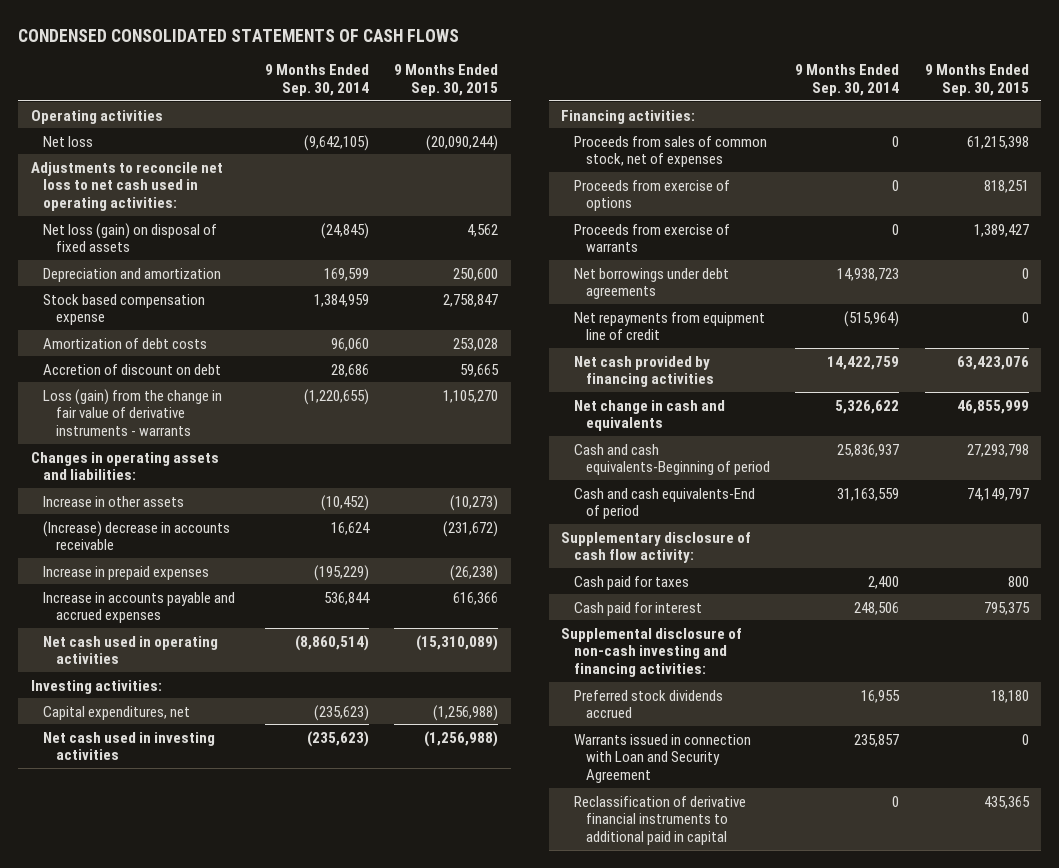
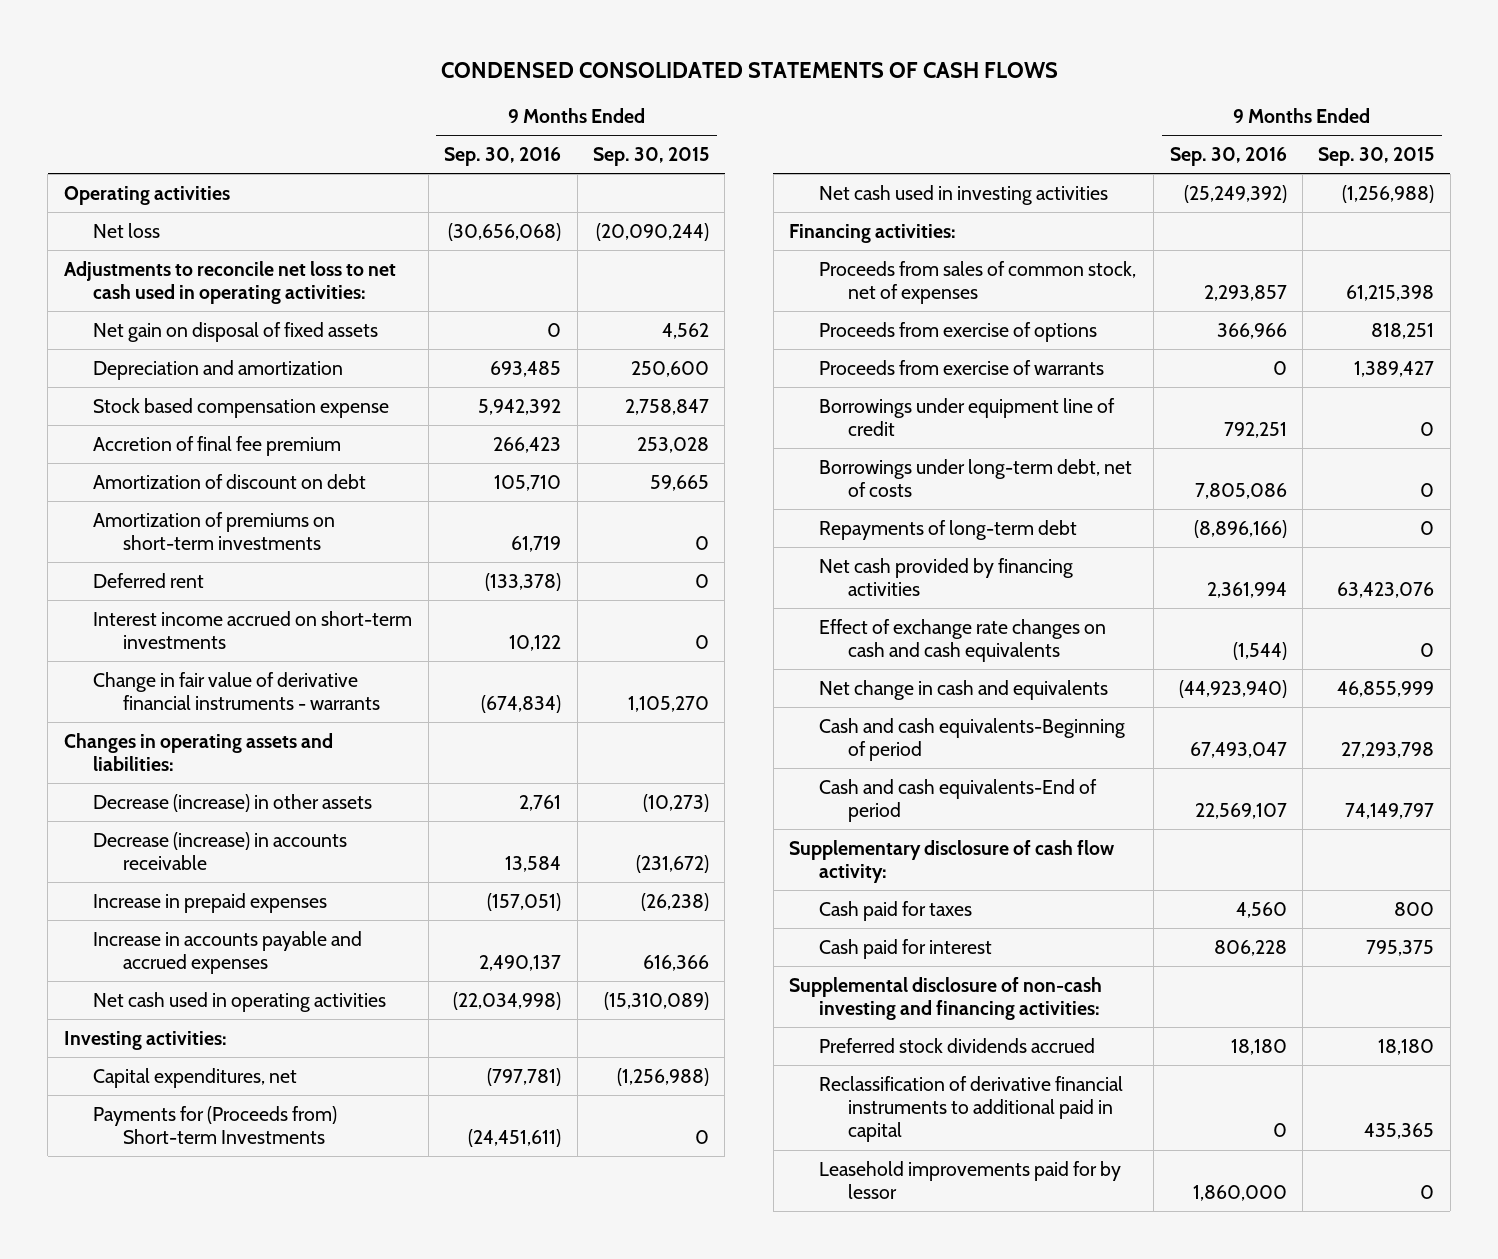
- | 9 Months Ended Sep. 30, 2014 | 9 Months Ended Sep. 30, 2015
+ | 9 Months Ended Sep. 30, 2016 | 9 Months Ended Sep. 30, 2015
- Net loss (gain) on disposal of fixed assets | (24,845) | 4,562
+ Net gain on disposal of fixed assets | 0 | 4,562
- Amortization of debt costs | 96,060 | 253,028
- Accretion of discount on debt | 28,686 | 59,665
- Loss (gain) from the change in fair value of derivative instruments - warrants | (1,220,655) | 1,105,270
+ Accretion of final fee premium | 266,423 | 253,028
+ Amortization of discount on debt | 105,710 | 59,665
+ Amortization of premiums on short-term investments | 61,719 | 0
+ Deferred rent | (133,378) | 0
+ Interest income accrued on short-term investments | 10,122 | 0
+ Change in fair value of derivative financial instruments - warrants | (674,834) | 1,105,270
- Increase in other assets | (10,452) | (10,273)
- (Increase) decrease in accounts receivable | 16,624 | (231,672)
+ Decrease (increase) in other assets | 2,761 | (10,273)
+ Decrease (increase) in accounts receivable | 13,584 | (231,672)
+ Payments for (Proceeds from) Short-term Investments | (24,451,611) | 0
- Net borrowings under debt agreements | 14,938,723 | 0
- Net repayments from equipment line of credit | (515,964) | 0
+ Borrowings under equipment line of credit | 792,251 | 0
+ Borrowings under long-term debt, net of costs | 7,805,086 | 0
+ Repayments of long-term debt | (8,896,166) | 0
+ Effect of exchange rate changes on cash and cash equivalents | (1,544) | 0
- Warrants issued in connection with Loan and Security Agreement | 235,857 | 0
+ Leasehold improvements paid for by lessor | 1,860,000 | 0

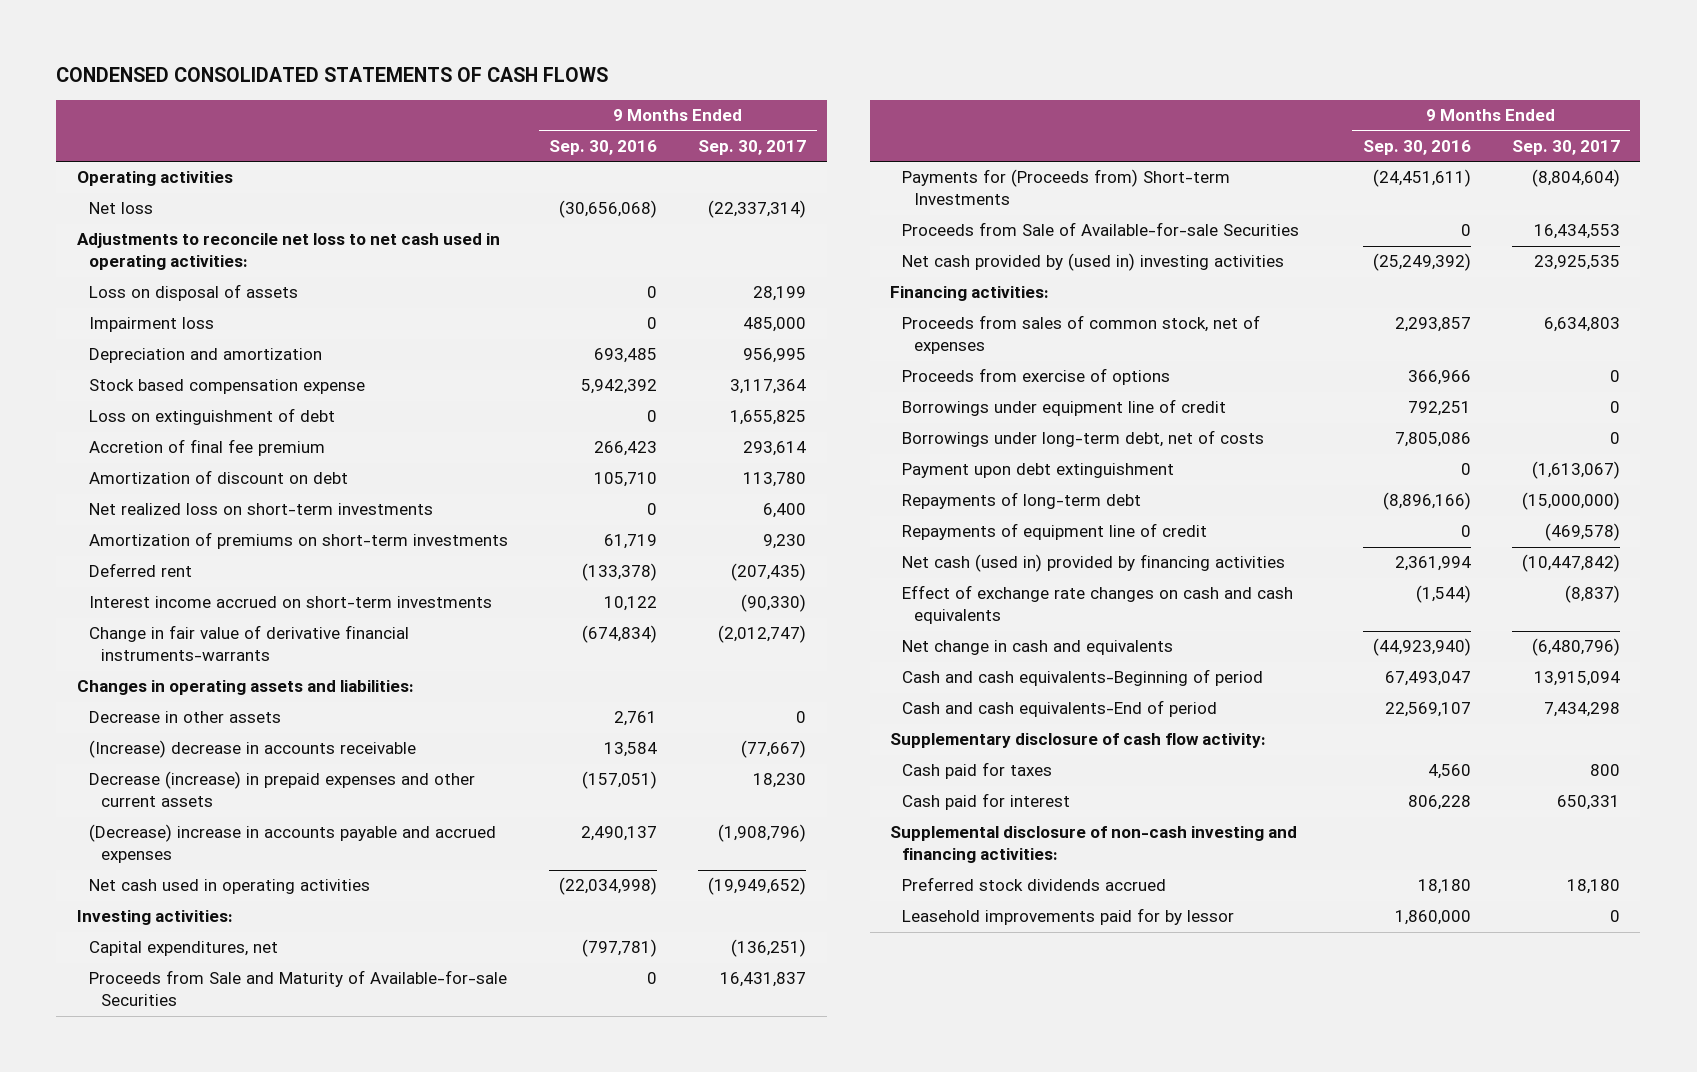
- | 9 Months Ended Sep. 30, 2016 | 9 Months Ended Sep. 30, 2015
+ | 9 Months Ended Sep. 30, 2016 | 9 Months Ended Sep. 30, 2017
- Net gain on disposal of fixed assets | 0 | 4,562
+ Loss on disposal of assets | 0 | 28,199
+ Impairment loss | 0 | 485,000
+ Loss on extinguishment of debt | 0 | 1,655,825
+ Net realized loss on short-term investments | 0 | 6,400
- Change in fair value of derivative financial instruments - warrants | (674,834) | 1,105,270
+ Change in fair value of derivative financial instruments-warrants | (674,834) | (2,012,747)
- Decrease (increase) in other assets | 2,761 | (10,273)
- Decrease (increase) in accounts receivable | 13,584 | (231,672)
- Increase in prepaid expenses | (157,051) | (26,238)
- Increase in accounts payable and accrued expenses | 2,490,137 | 616,366
+ Decrease in other assets | 2,761 | 0
+ (Increase) decrease in accounts receivable | 13,584 | (77,667)
+ Decrease (increase) in prepaid expenses and other current assets | (157,051) | 18,230
+ (Decrease) increase in accounts payable and accrued expenses | 2,490,137 | (1,908,796)
+ Proceeds from Sale and Maturity of Available-for-sale Securities | 0 | 16,431,837
- Net cash used in investing activities | (25,249,392) | (1,256,988)
+ Proceeds from Sale of Available-for-sale Securities | 0 | 16,434,553
+ Net cash provided by (used in) investing activities | (25,249,392) | 23,925,535
- Proceeds from exercise of warrants | 0 | 1,389,427
+ Payment upon debt extinguishment | 0 | (1,613,067)
- Net cash provided by financing activities | 2,361,994 | 63,423,076
+ Repayments of equipment line of credit | 0 | (469,578)
+ Net cash (used in) provided by financing activities | 2,361,994 | (10,447,842)
- Reclassification of derivative financial instruments to additional paid in capital | 0 | 435,365

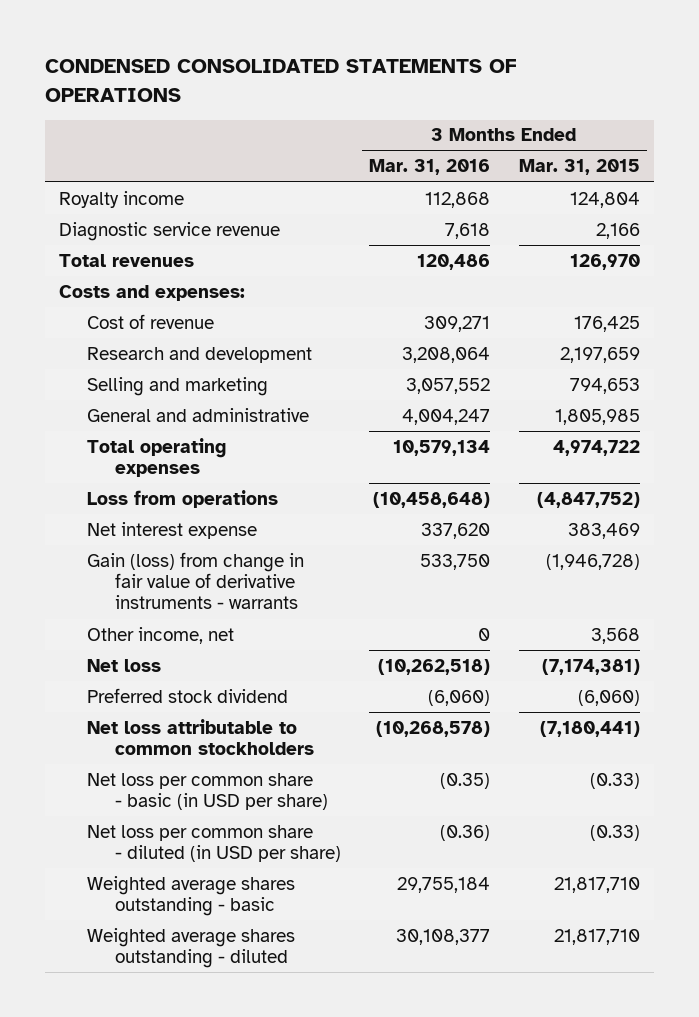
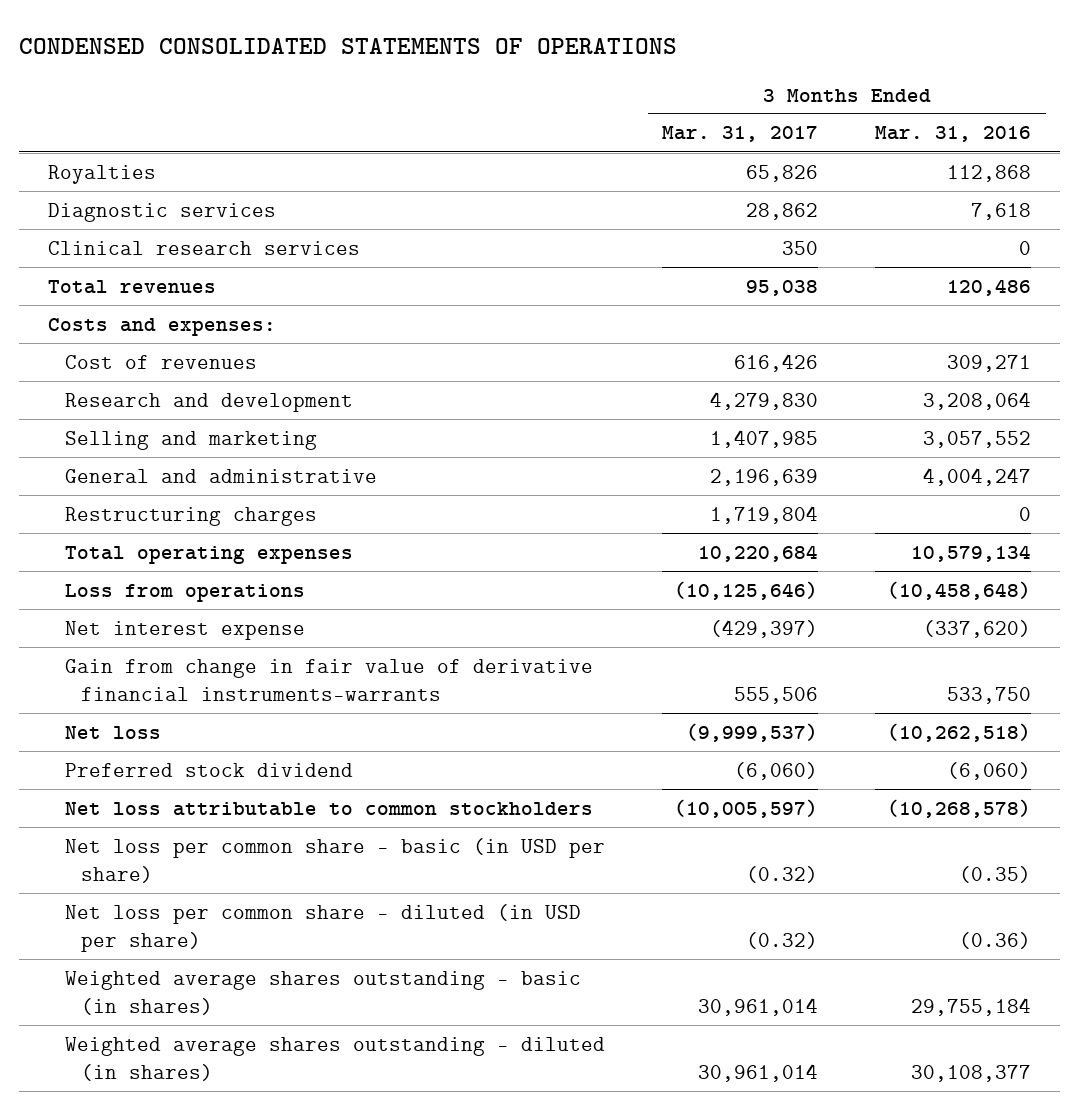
- | 3 Months Ended Mar. 31, 2016 | 3 Months Ended Mar. 31, 2015
+ | 3 Months Ended Mar. 31, 2017 | 3 Months Ended Mar. 31, 2016
- Royalty income | 112,868 | 124,804
- Diagnostic service revenue | 7,618 | 2,166
+ Royalties | 65,826 | 112,868
+ Diagnostic services | 28,862 | 7,618
+ Clinical research services | 350 | 0
- Cost of revenue | 309,271 | 176,425
+ Cost of revenues | 616,426 | 309,271
+ Restructuring charges | 1,719,804 | 0
- Net interest expense | 337,620 | 383,469
- Gain (loss) from change in fair value of derivative instruments - warrants | 533,750 | (1,946,728)
- Other income, net | 0 | 3,568
+ Net interest expense | (429,397) | (337,620)
+ Gain from change in fair value of derivative financial instruments-warrants | 555,506 | 533,750
- Weighted average shares outstanding - basic | 29,755,184 | 21,817,710
- Weighted average shares outstanding - diluted | 30,108,377 | 21,817,710
+ Weighted average shares outstanding - basic (in shares) | 30,961,014 | 29,755,184
+ Weighted average shares outstanding - diluted (in shares) | 30,961,014 | 30,108,377

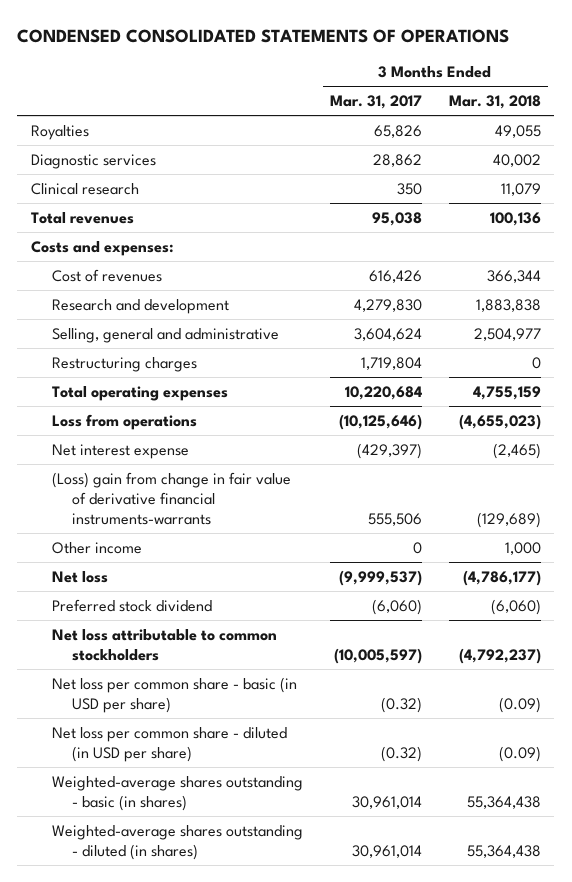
- | 3 Months Ended Mar. 31, 2017 | 3 Months Ended Mar. 31, 2016
+ | 3 Months Ended Mar. 31, 2017 | 3 Months Ended Mar. 31, 2018
- Clinical research services | 350 | 0
+ Clinical research | 350 | 11,079
- Selling and marketing | 1,407,985 | 3,057,552
- General and administrative | 2,196,639 | 4,004,247
+ Selling, general and administrative | 3,604,624 | 2,504,977
- Gain from change in fair value of derivative financial instruments-warrants | 555,506 | 533,750
+ (Loss) gain from change in fair value of derivative financial instruments-warrants | 555,506 | (129,689)
+ Other income | 0 | 1,000
- Weighted average shares outstanding - basic (in shares) | 30,961,014 | 29,755,184
- Weighted average shares outstanding - diluted (in shares) | 30,961,014 | 30,108,377
+ Weighted-average shares outstanding - basic (in shares) | 30,961,014 | 55,364,438
+ Weighted-average shares outstanding - diluted (in shares) | 30,961,014 | 55,364,438

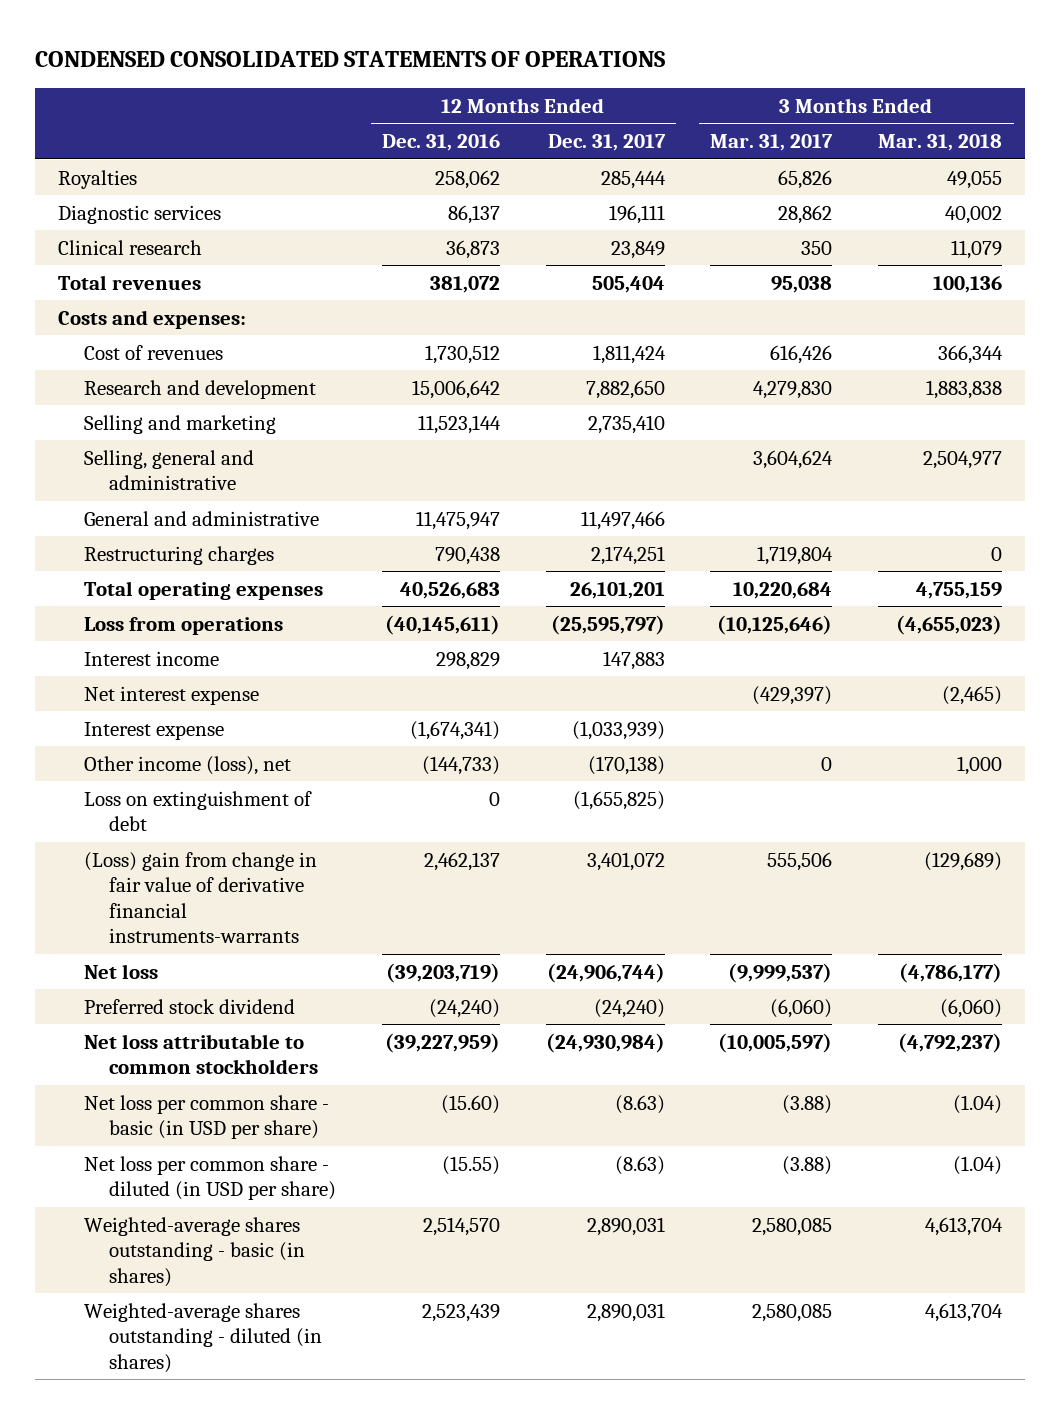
- | 3 Months Ended Mar. 31, 2017 | 3 Months Ended Mar. 31, 2018
+ | 12 Months Ended Dec. 31, 2016 | 12 Months Ended Dec. 31, 2017 | 3 Months Ended Mar. 31, 2017 | 3 Months Ended Mar. 31, 2018
+ Selling and marketing | 11,523,144 | 2,735,410 | |
+ General and administrative | 11,475,947 | 11,497,466 | |
+ Interest income | 298,829 | 147,883 | |
+ Interest expense | (1,674,341) | (1,033,939) | |
+ Other income (loss), net | (144,733) | (170,138) | 0 | 1,000
+ Loss on extinguishment of debt | 0 | (1,655,825) | |
- Other income | 0 | 1,000
- Net loss per common share - basic (in USD per share) | (0.32) | (0.09)
- Net loss per common share - diluted (in USD per share) | (0.32) | (0.09)
- Weighted-average shares outstanding - basic (in shares) | 30,961,014 | 55,364,438
- Weighted-average shares outstanding - diluted (in shares) | 30,961,014 | 55,364,438
+ Net loss per common share - basic (in USD per share) | (15.60) | (8.63) | (3.88) | (1.04)
+ Net loss per common share - diluted (in USD per share) | (15.55) | (8.63) | (3.88) | (1.04)
+ Weighted-average shares outstanding - basic (in shares) | 2,514,570 | 2,890,031 | 2,580,085 | 4,613,704
+ Weighted-average shares outstanding - diluted (in shares) | 2,523,439 | 2,890,031 | 2,580,085 | 4,613,704

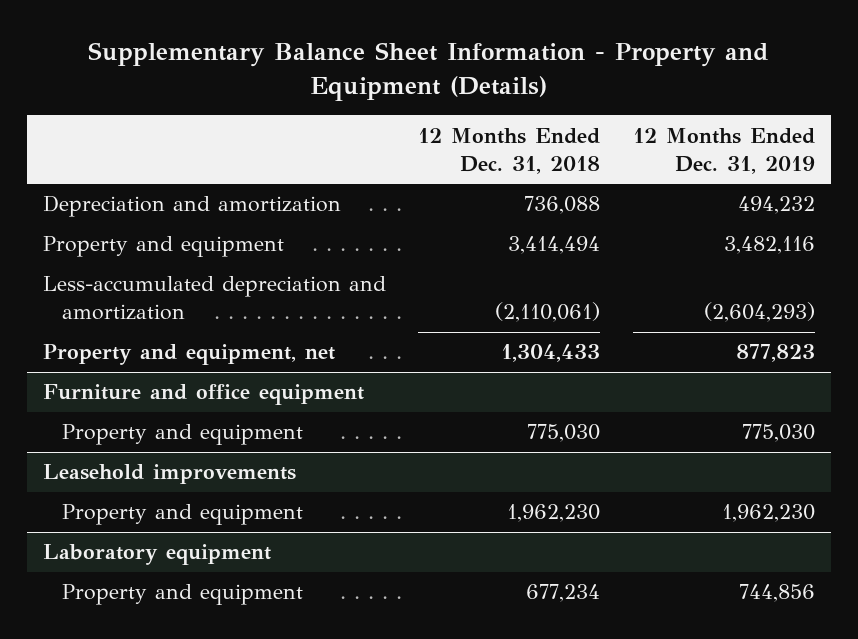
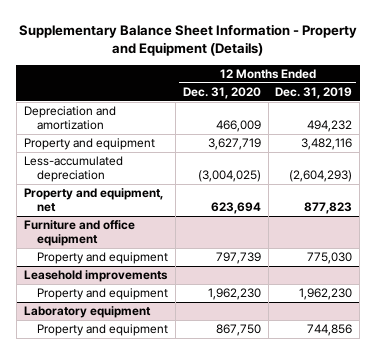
- | 12 Months Ended Dec. 31, 2018 | 12 Months Ended Dec. 31, 2019
+ | 12 Months Ended Dec. 31, 2020 | 12 Months Ended Dec. 31, 2019
- Less-accumulated depreciation and amortization | (2,110,061) | (2,604,293)
+ Less-accumulated depreciation | (3,004,025) | (2,604,293)

